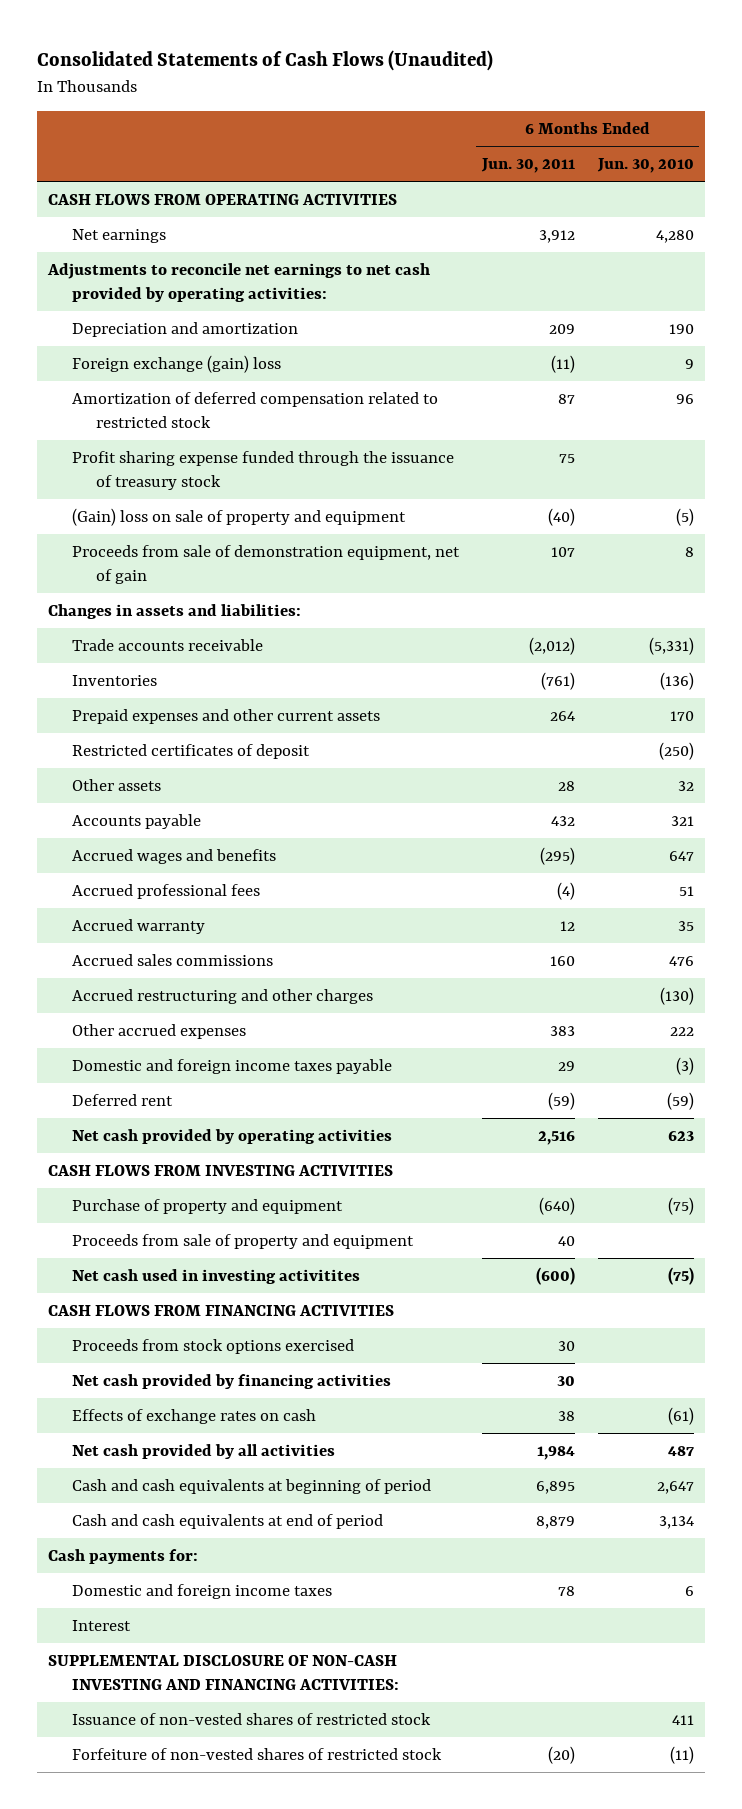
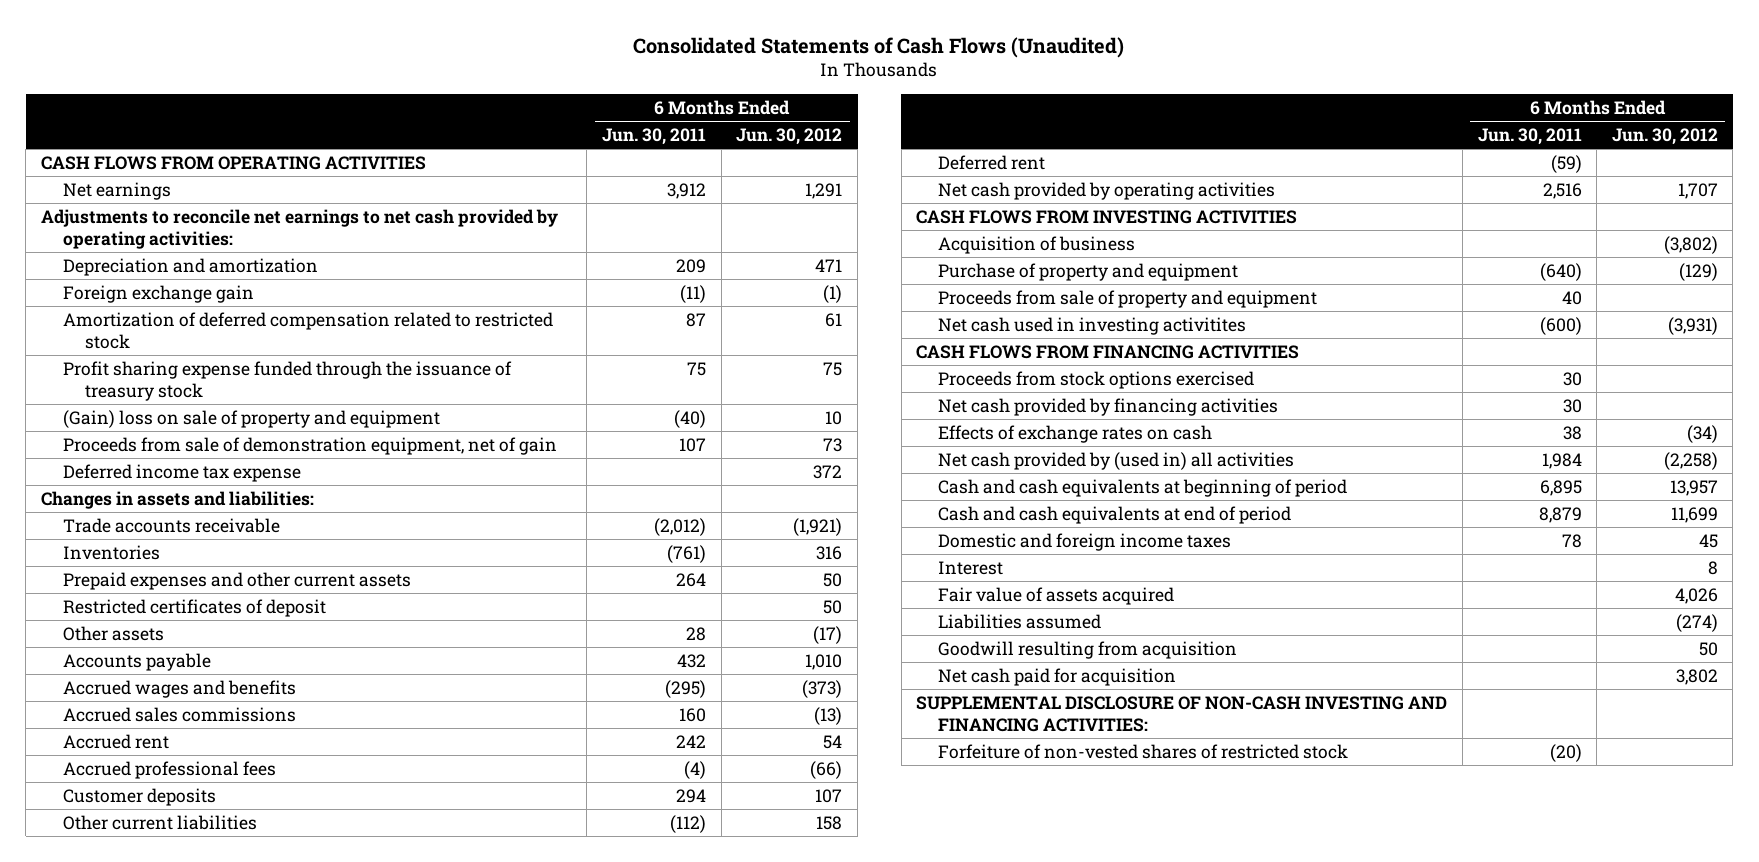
- | 6 Months Ended Jun. 30, 2011 | 6 Months Ended Jun. 30, 2010
+ | 6 Months Ended Jun. 30, 2011 | 6 Months Ended Jun. 30, 2012
- Foreign exchange (gain) loss | (11) | 9
+ Foreign exchange gain | (11) | (1)
+ Deferred income tax expense | | 372
- Accrued warranty | 12 | 35
- Accrued restructuring and other charges | | (130)
- Other accrued expenses | 383 | 222
- Domestic and foreign income taxes payable | 29 | (3)
+ Accrued rent | 242 | 54
moved down: Accrued professional fees | (4) | (66)
+ Customer deposits | 294 | 107
+ Other current liabilities | (112) | 158
+ Acquisition of business | | (3,802)
- Net cash provided by all activities | 1,984 | 487
+ Net cash provided by (used in) all activities | 1,984 | (2,258)
- Cash payments for:
+ Fair value of assets acquired | | 4,026
+ Liabilities assumed | | (274)
+ Goodwill resulting from acquisition | | 50
+ Net cash paid for acquisition | | 3,802
- Issuance of non-vested shares of restricted stock | | 411

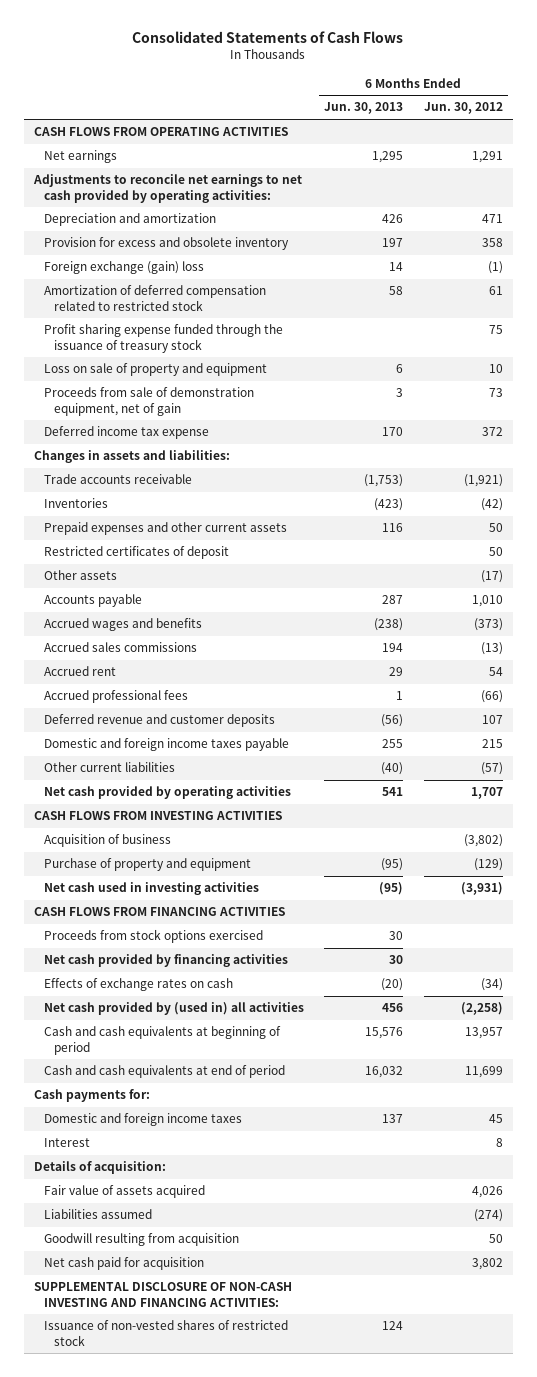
- Consolidated Statements of Cash Flows (Unaudited)
+ Consolidated Statements of Cash Flows
- | 6 Months Ended Jun. 30, 2011 | 6 Months Ended Jun. 30, 2012
+ | 6 Months Ended Jun. 30, 2013 | 6 Months Ended Jun. 30, 2012
- Foreign exchange gain | (11) | (1)
+ Provision for excess and obsolete inventory | 197 | 358
+ Foreign exchange (gain) loss | 14 | (1)
- (Gain) loss on sale of property and equipment | (40) | 10
+ Loss on sale of property and equipment | 6 | 10
- Inventories | (761) | 316
+ Inventories | (423) | (42)
- Customer deposits | 294 | 107
- Other current liabilities | (112) | 158
- Deferred rent | (59) |
+ Deferred revenue and customer deposits | (56) | 107
+ Domestic and foreign income taxes payable | 255 | 215
+ Other current liabilities | (40) | (57)
- Proceeds from sale of property and equipment | 40 |
- Net cash used in investing activitites | (600) | (3,931)
+ Net cash used in investing activities | (95) | (3,931)
+ Cash payments for:
+ Details of acquisition:
- Forfeiture of non-vested shares of restricted stock | (20) |
+ Issuance of non-vested shares of restricted stock | 124 |

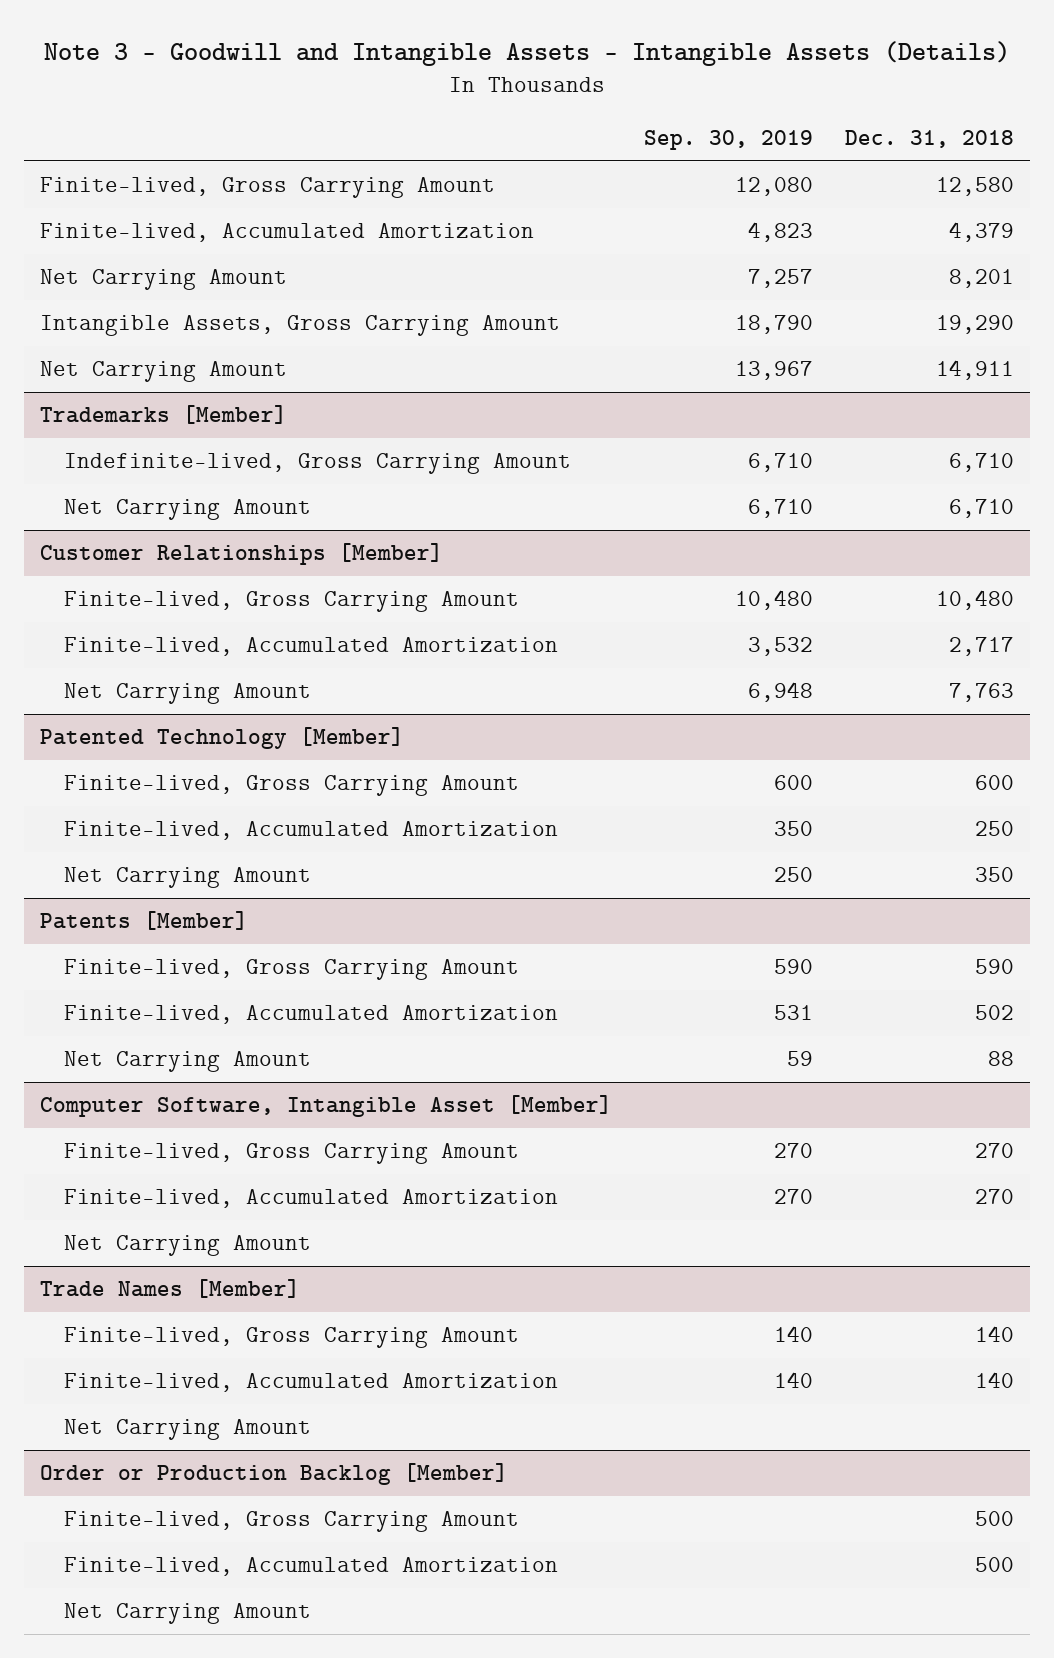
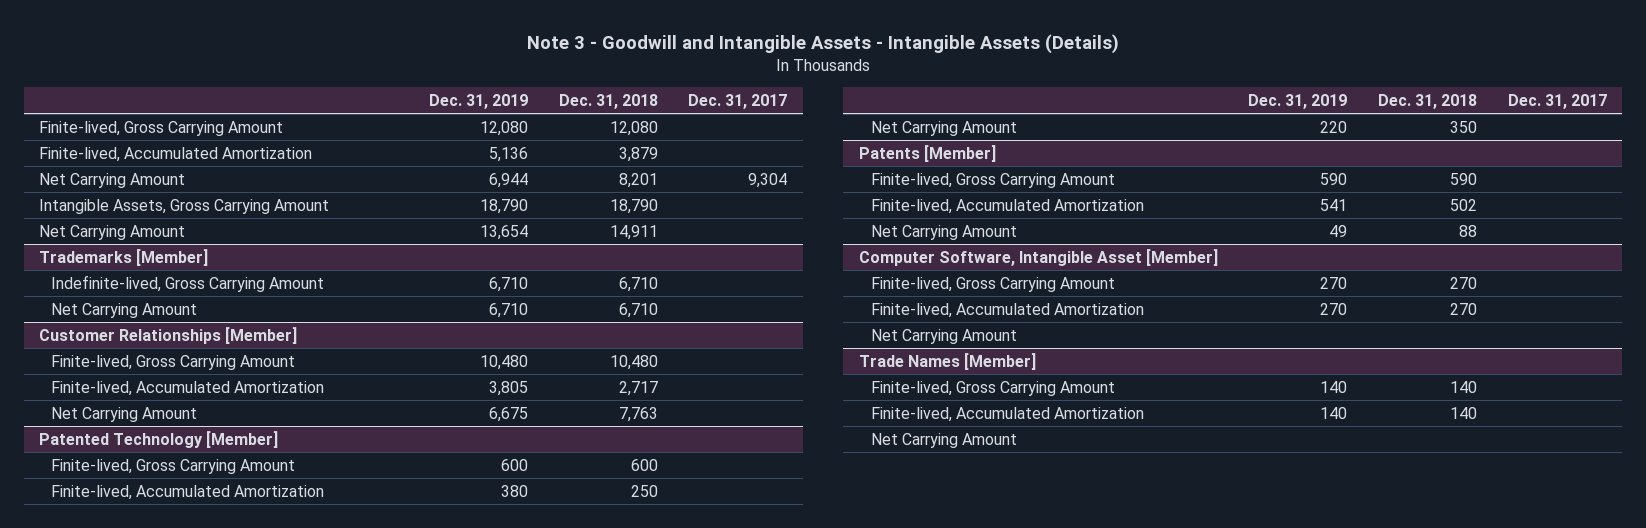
- | Sep. 30, 2019 | Dec. 31, 2018
+ | Dec. 31, 2019 | Dec. 31, 2018 | Dec. 31, 2017
- Finite-lived, Gross Carrying Amount | 12,080 | 12,580
- Finite-lived, Accumulated Amortization | 4,823 | 4,379
+ Finite-lived, Gross Carrying Amount | 12,080 | 12,080 |
+ Finite-lived, Accumulated Amortization | 5,136 | 3,879 |
- Intangible Assets, Gross Carrying Amount | 18,790 | 19,290
+ Intangible Assets, Gross Carrying Amount | 18,790 | 18,790 |
- Order or Production Backlog [Member]
- Finite-lived, Gross Carrying Amount | | 500
- Finite-lived, Accumulated Amortization | | 500
- Net Carrying Amount

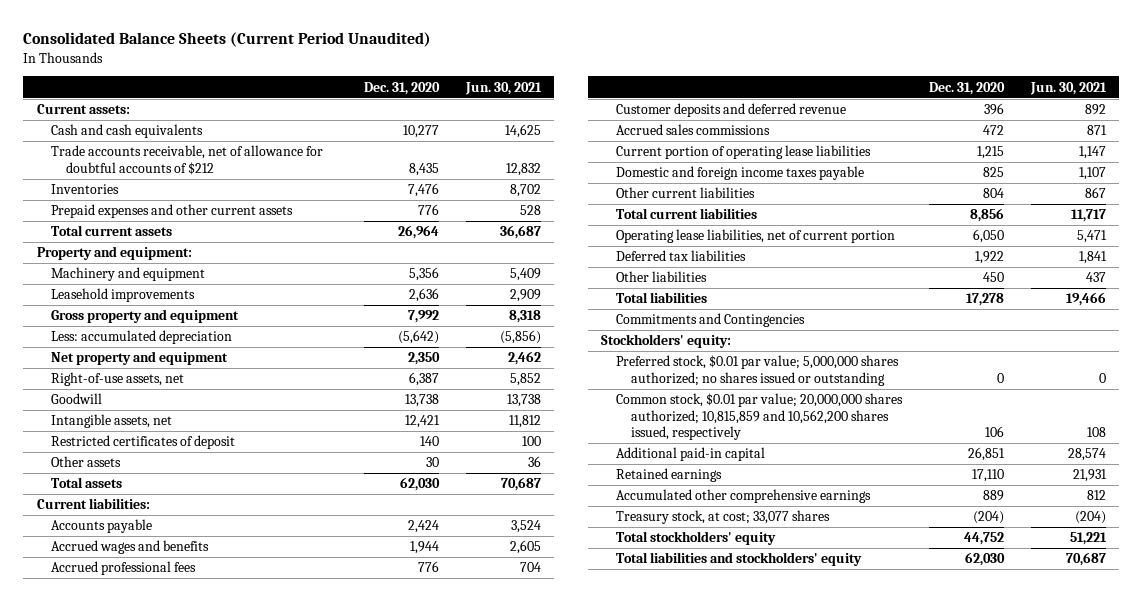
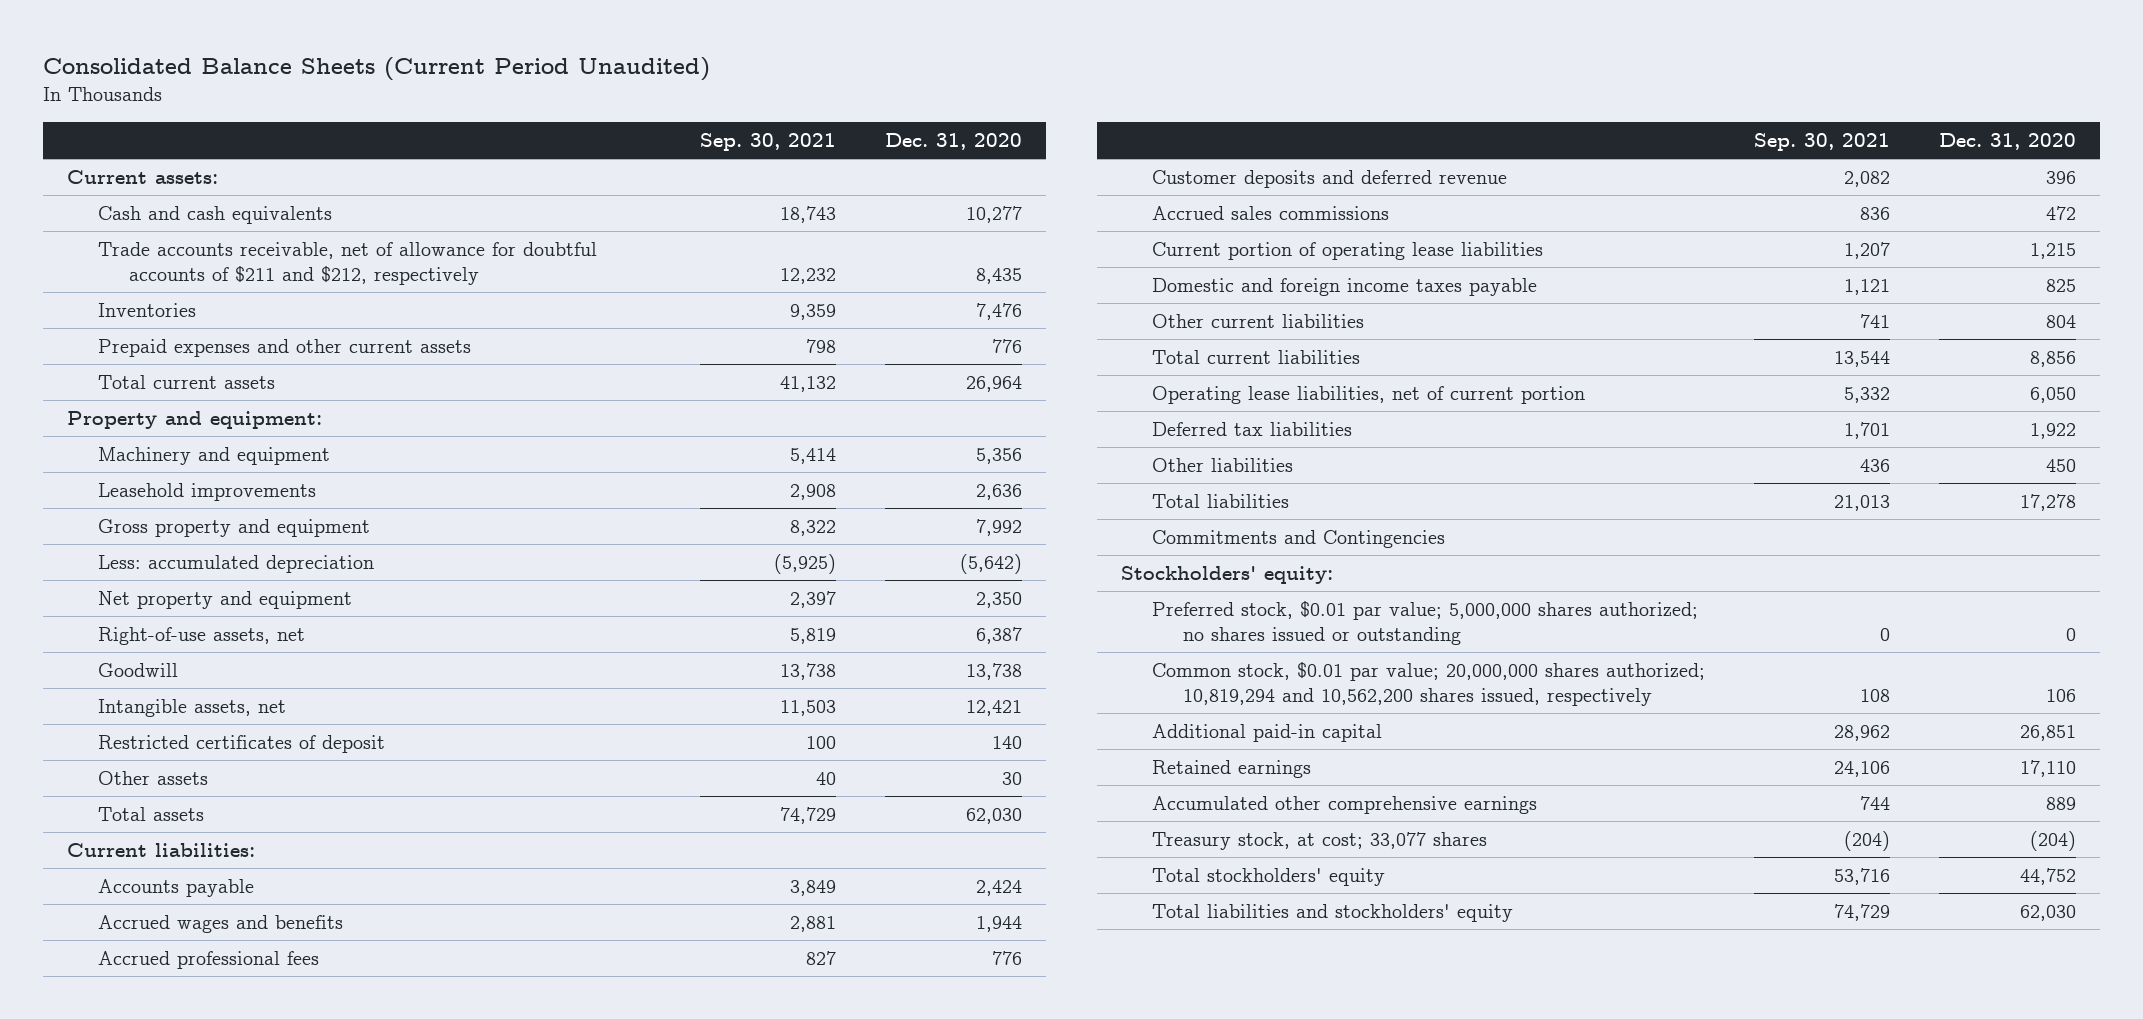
- | Dec. 31, 2020 | Jun. 30, 2021
+ | Sep. 30, 2021 | Dec. 31, 2020
- Trade accounts receivable, net of allowance for doubtful accounts of $212 | 8,435 | 12,832
+ Trade accounts receivable, net of allowance for doubtful accounts of $211 and $212, respectively | 12,232 | 8,435
- Common stock, $0.01 par value; 20,000,000 shares authorized; 10,815,859 and 10,562,200 shares issued, respectively | 106 | 108
+ Common stock, $0.01 par value; 20,000,000 shares authorized; 10,819,294 and 10,562,200 shares issued, respectively | 108 | 106

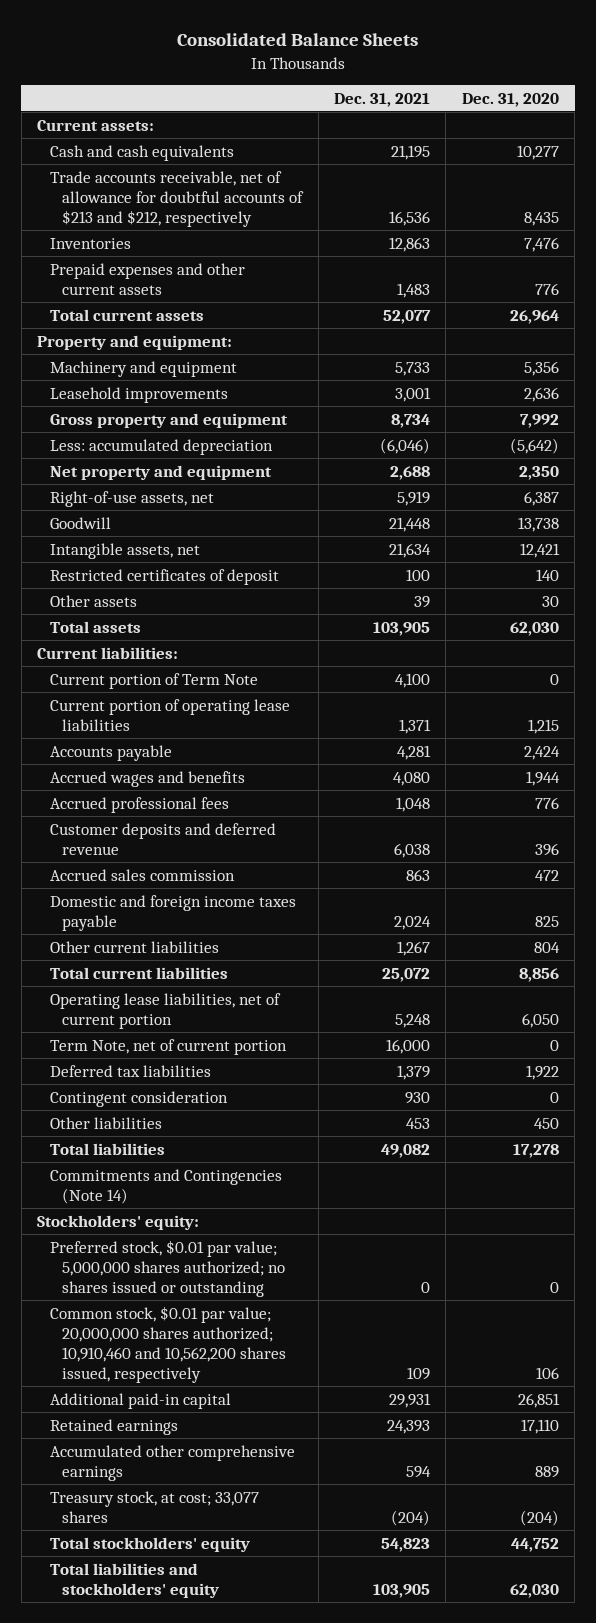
- Consolidated Balance Sheets (Current Period Unaudited)
+ Consolidated Balance Sheets
- | Sep. 30, 2021 | Dec. 31, 2020
+ | Dec. 31, 2021 | Dec. 31, 2020
- Trade accounts receivable, net of allowance for doubtful accounts of $211 and $212, respectively | 12,232 | 8,435
+ Trade accounts receivable, net of allowance for doubtful accounts of $213 and $212, respectively | 16,536 | 8,435
+ Current portion of Term Note | 4,100 | 0
moved up: Current portion of operating lease liabilities | 1,371 | 1,215
- Accrued sales commissions | 836 | 472
+ Accrued sales commission | 863 | 472
+ Term Note, net of current portion | 16,000 | 0
+ Contingent consideration | 930 | 0
- Commitments and Contingencies
+ Commitments and Contingencies (Note 14)
- Common stock, $0.01 par value; 20,000,000 shares authorized; 10,819,294 and 10,562,200 shares issued, respectively | 108 | 106
+ Common stock, $0.01 par value; 20,000,000 shares authorized; 10,910,460 and 10,562,200 shares issued, respectively | 109 | 106

